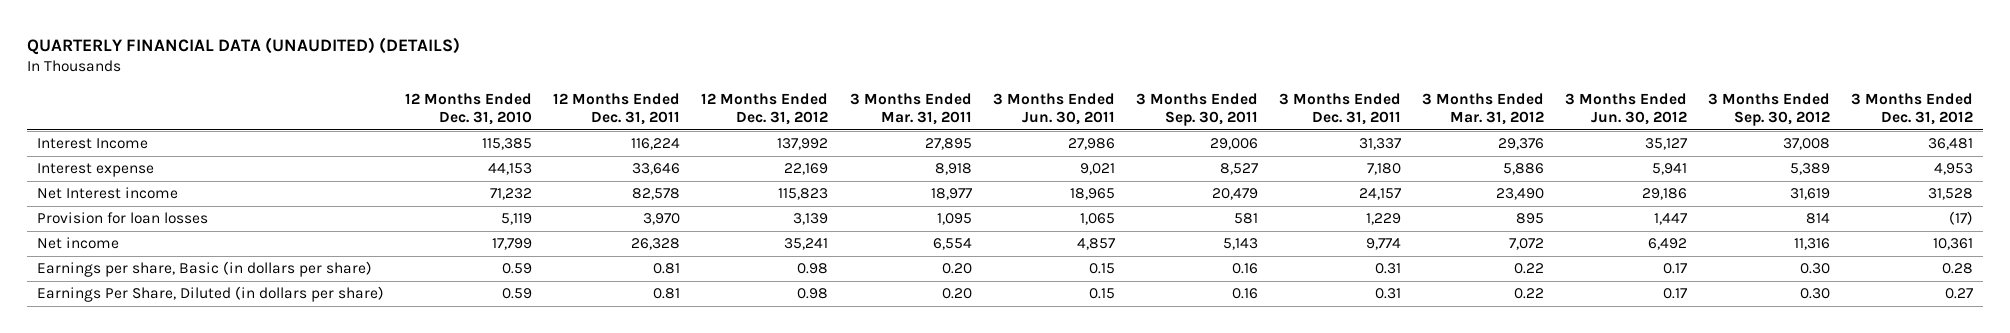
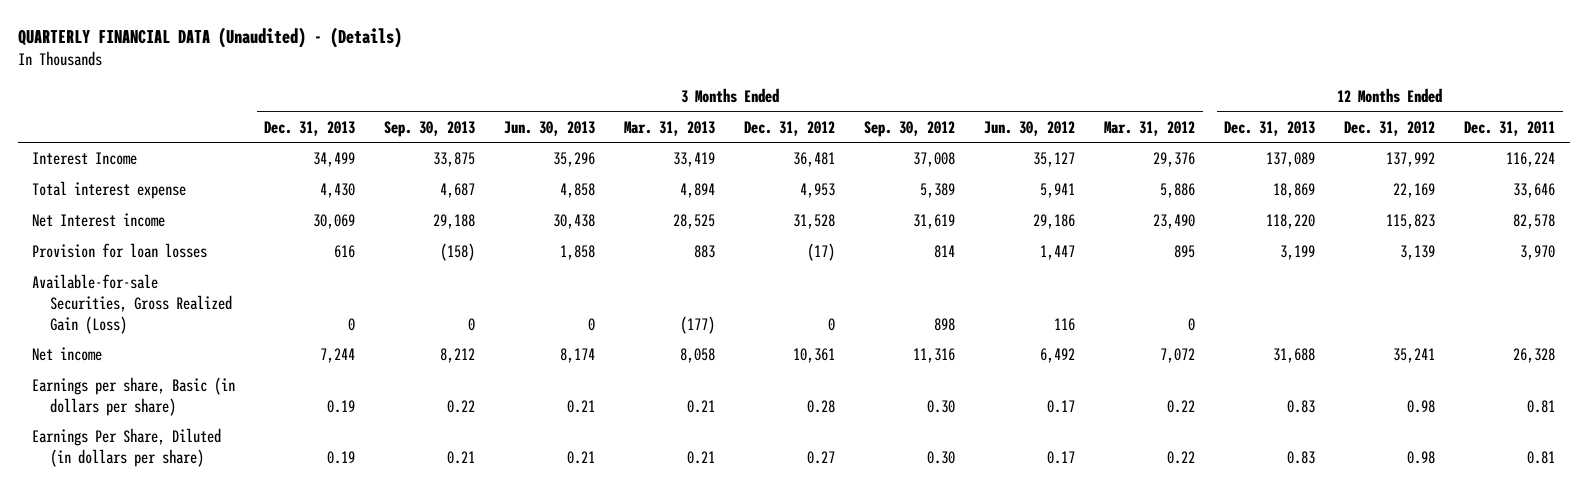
- QUARTERLY FINANCIAL DATA (UNAUDITED) (DETAILS)
+ QUARTERLY FINANCIAL DATA (Unaudited) - (Details)
- | 12 Months Ended Dec. 31, 2010 | 12 Months Ended Dec. 31, 2011 | 12 Months Ended Dec. 31, 2012 | 3 Months Ended Mar. 31, 2011 | 3 Months Ended Jun. 30, 2011 | 3 Months Ended Sep. 30, 2011 | 3 Months Ended Dec. 31, 2011 | 3 Months Ended Mar. 31, 2012 | 3 Months Ended Jun. 30, 2012 | 3 Months Ended Sep. 30, 2012 | 3 Months Ended Dec. 31, 2012
+ | 3 Months Ended Dec. 31, 2013 | 3 Months Ended Sep. 30, 2013 | 3 Months Ended Jun. 30, 2013 | 3 Months Ended Mar. 31, 2013 | 3 Months Ended Dec. 31, 2012 | 3 Months Ended Sep. 30, 2012 | 3 Months Ended Jun. 30, 2012 | 3 Months Ended Mar. 31, 2012 | 12 Months Ended Dec. 31, 2013 | 12 Months Ended Dec. 31, 2012 | 12 Months Ended Dec. 31, 2011
- Interest expense | 44,153 | 33,646 | 22,169 | 8,918 | 9,021 | 8,527 | 7,180 | 5,886 | 5,941 | 5,389 | 4,953
+ Total interest expense | 4,430 | 4,687 | 4,858 | 4,894 | 4,953 | 5,389 | 5,941 | 5,886 | 18,869 | 22,169 | 33,646
+ Available-for-sale Securities, Gross Realized Gain (Loss) | 0 | 0 | 0 | (177) | 0 | 898 | 116 | 0 | | |

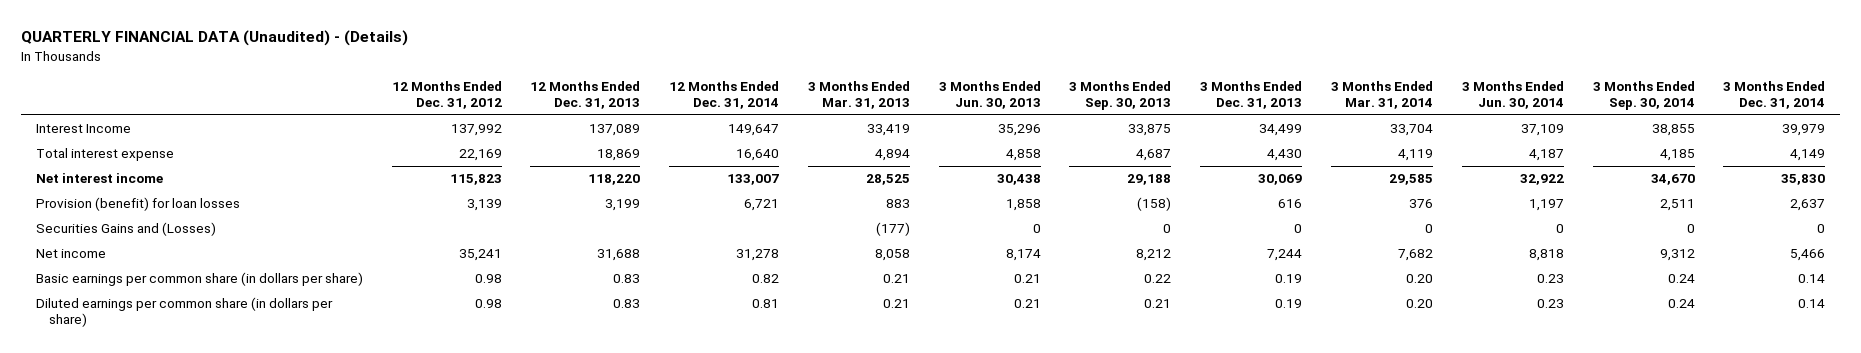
- | 3 Months Ended Dec. 31, 2013 | 3 Months Ended Sep. 30, 2013 | 3 Months Ended Jun. 30, 2013 | 3 Months Ended Mar. 31, 2013 | 3 Months Ended Dec. 31, 2012 | 3 Months Ended Sep. 30, 2012 | 3 Months Ended Jun. 30, 2012 | 3 Months Ended Mar. 31, 2012 | 12 Months Ended Dec. 31, 2013 | 12 Months Ended Dec. 31, 2012 | 12 Months Ended Dec. 31, 2011
+ | 12 Months Ended Dec. 31, 2012 | 12 Months Ended Dec. 31, 2013 | 12 Months Ended Dec. 31, 2014 | 3 Months Ended Mar. 31, 2013 | 3 Months Ended Jun. 30, 2013 | 3 Months Ended Sep. 30, 2013 | 3 Months Ended Dec. 31, 2013 | 3 Months Ended Mar. 31, 2014 | 3 Months Ended Jun. 30, 2014 | 3 Months Ended Sep. 30, 2014 | 3 Months Ended Dec. 31, 2014
- Net Interest income | 30,069 | 29,188 | 30,438 | 28,525 | 31,528 | 31,619 | 29,186 | 23,490 | 118,220 | 115,823 | 82,578
- Provision for loan losses | 616 | (158) | 1,858 | 883 | (17) | 814 | 1,447 | 895 | 3,199 | 3,139 | 3,970
- Available-for-sale Securities, Gross Realized Gain (Loss) | 0 | 0 | 0 | (177) | 0 | 898 | 116 | 0 | | |
+ Net interest income | 115,823 | 118,220 | 133,007 | 28,525 | 30,438 | 29,188 | 30,069 | 29,585 | 32,922 | 34,670 | 35,830
+ Provision (benefit) for loan losses | 3,139 | 3,199 | 6,721 | 883 | 1,858 | (158) | 616 | 376 | 1,197 | 2,511 | 2,637
+ Securities Gains and (Losses) | | | | (177) | 0 | 0 | 0 | 0 | 0 | 0 | 0
- Earnings per share, Basic (in dollars per share) | 0.19 | 0.22 | 0.21 | 0.21 | 0.28 | 0.30 | 0.17 | 0.22 | 0.83 | 0.98 | 0.81
- Earnings Per Share, Diluted (in dollars per share) | 0.19 | 0.21 | 0.21 | 0.21 | 0.27 | 0.30 | 0.17 | 0.22 | 0.83 | 0.98 | 0.81
+ Basic earnings per common share (in dollars per share) | 0.98 | 0.83 | 0.82 | 0.21 | 0.21 | 0.22 | 0.19 | 0.20 | 0.23 | 0.24 | 0.14
+ Diluted earnings per common share (in dollars per share) | 0.98 | 0.83 | 0.81 | 0.21 | 0.21 | 0.21 | 0.19 | 0.20 | 0.23 | 0.24 | 0.14

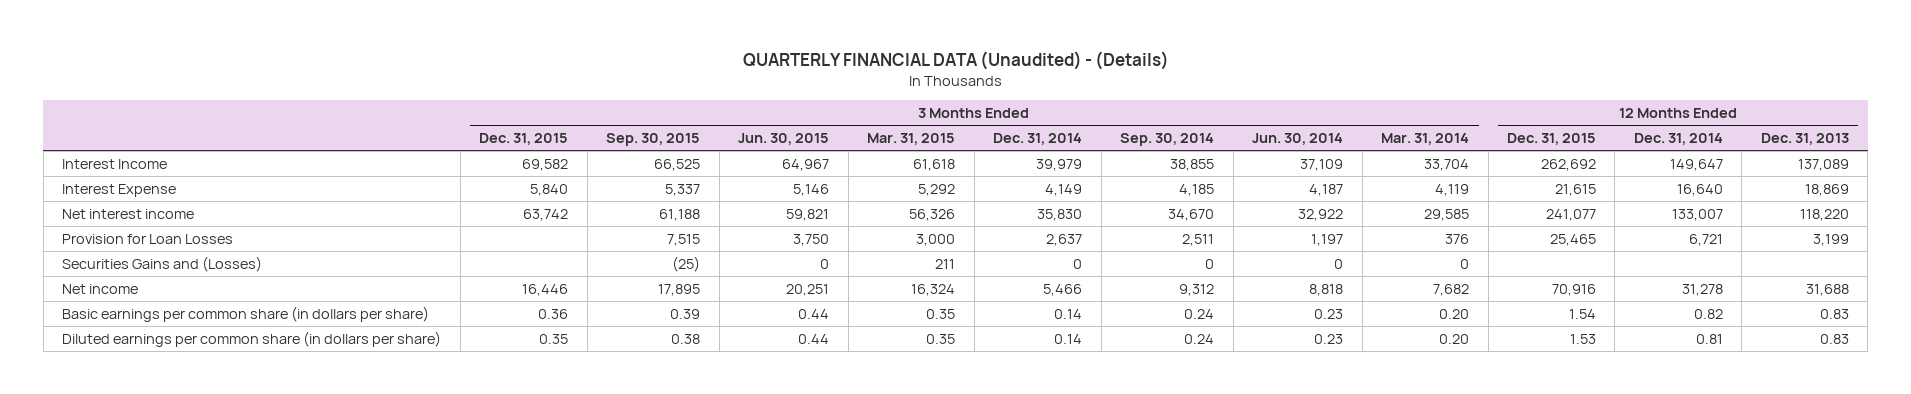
- | 12 Months Ended Dec. 31, 2012 | 12 Months Ended Dec. 31, 2013 | 12 Months Ended Dec. 31, 2014 | 3 Months Ended Mar. 31, 2013 | 3 Months Ended Jun. 30, 2013 | 3 Months Ended Sep. 30, 2013 | 3 Months Ended Dec. 31, 2013 | 3 Months Ended Mar. 31, 2014 | 3 Months Ended Jun. 30, 2014 | 3 Months Ended Sep. 30, 2014 | 3 Months Ended Dec. 31, 2014
+ | 3 Months Ended Dec. 31, 2015 | 3 Months Ended Sep. 30, 2015 | 3 Months Ended Jun. 30, 2015 | 3 Months Ended Mar. 31, 2015 | 3 Months Ended Dec. 31, 2014 | 3 Months Ended Sep. 30, 2014 | 3 Months Ended Jun. 30, 2014 | 3 Months Ended Mar. 31, 2014 | 12 Months Ended Dec. 31, 2015 | 12 Months Ended Dec. 31, 2014 | 12 Months Ended Dec. 31, 2013
- Total interest expense | 22,169 | 18,869 | 16,640 | 4,894 | 4,858 | 4,687 | 4,430 | 4,119 | 4,187 | 4,185 | 4,149
+ Interest Expense | 5,840 | 5,337 | 5,146 | 5,292 | 4,149 | 4,185 | 4,187 | 4,119 | 21,615 | 16,640 | 18,869
- Provision (benefit) for loan losses | 3,139 | 3,199 | 6,721 | 883 | 1,858 | (158) | 616 | 376 | 1,197 | 2,511 | 2,637
+ Provision for Loan Losses | | 7,515 | 3,750 | 3,000 | 2,637 | 2,511 | 1,197 | 376 | 25,465 | 6,721 | 3,199

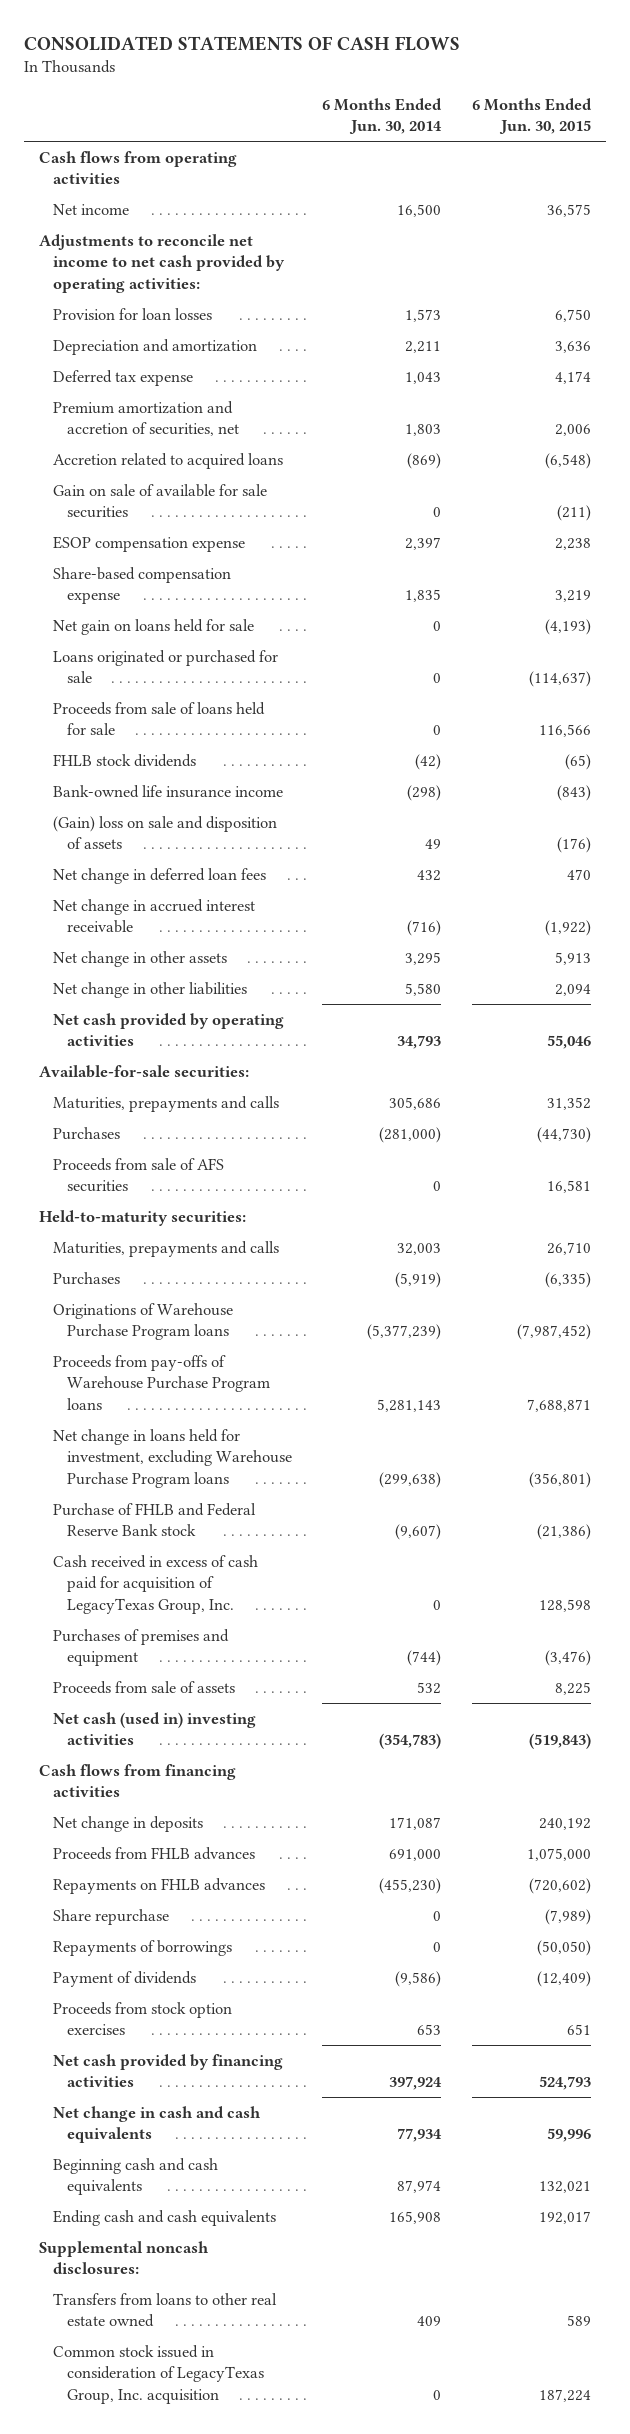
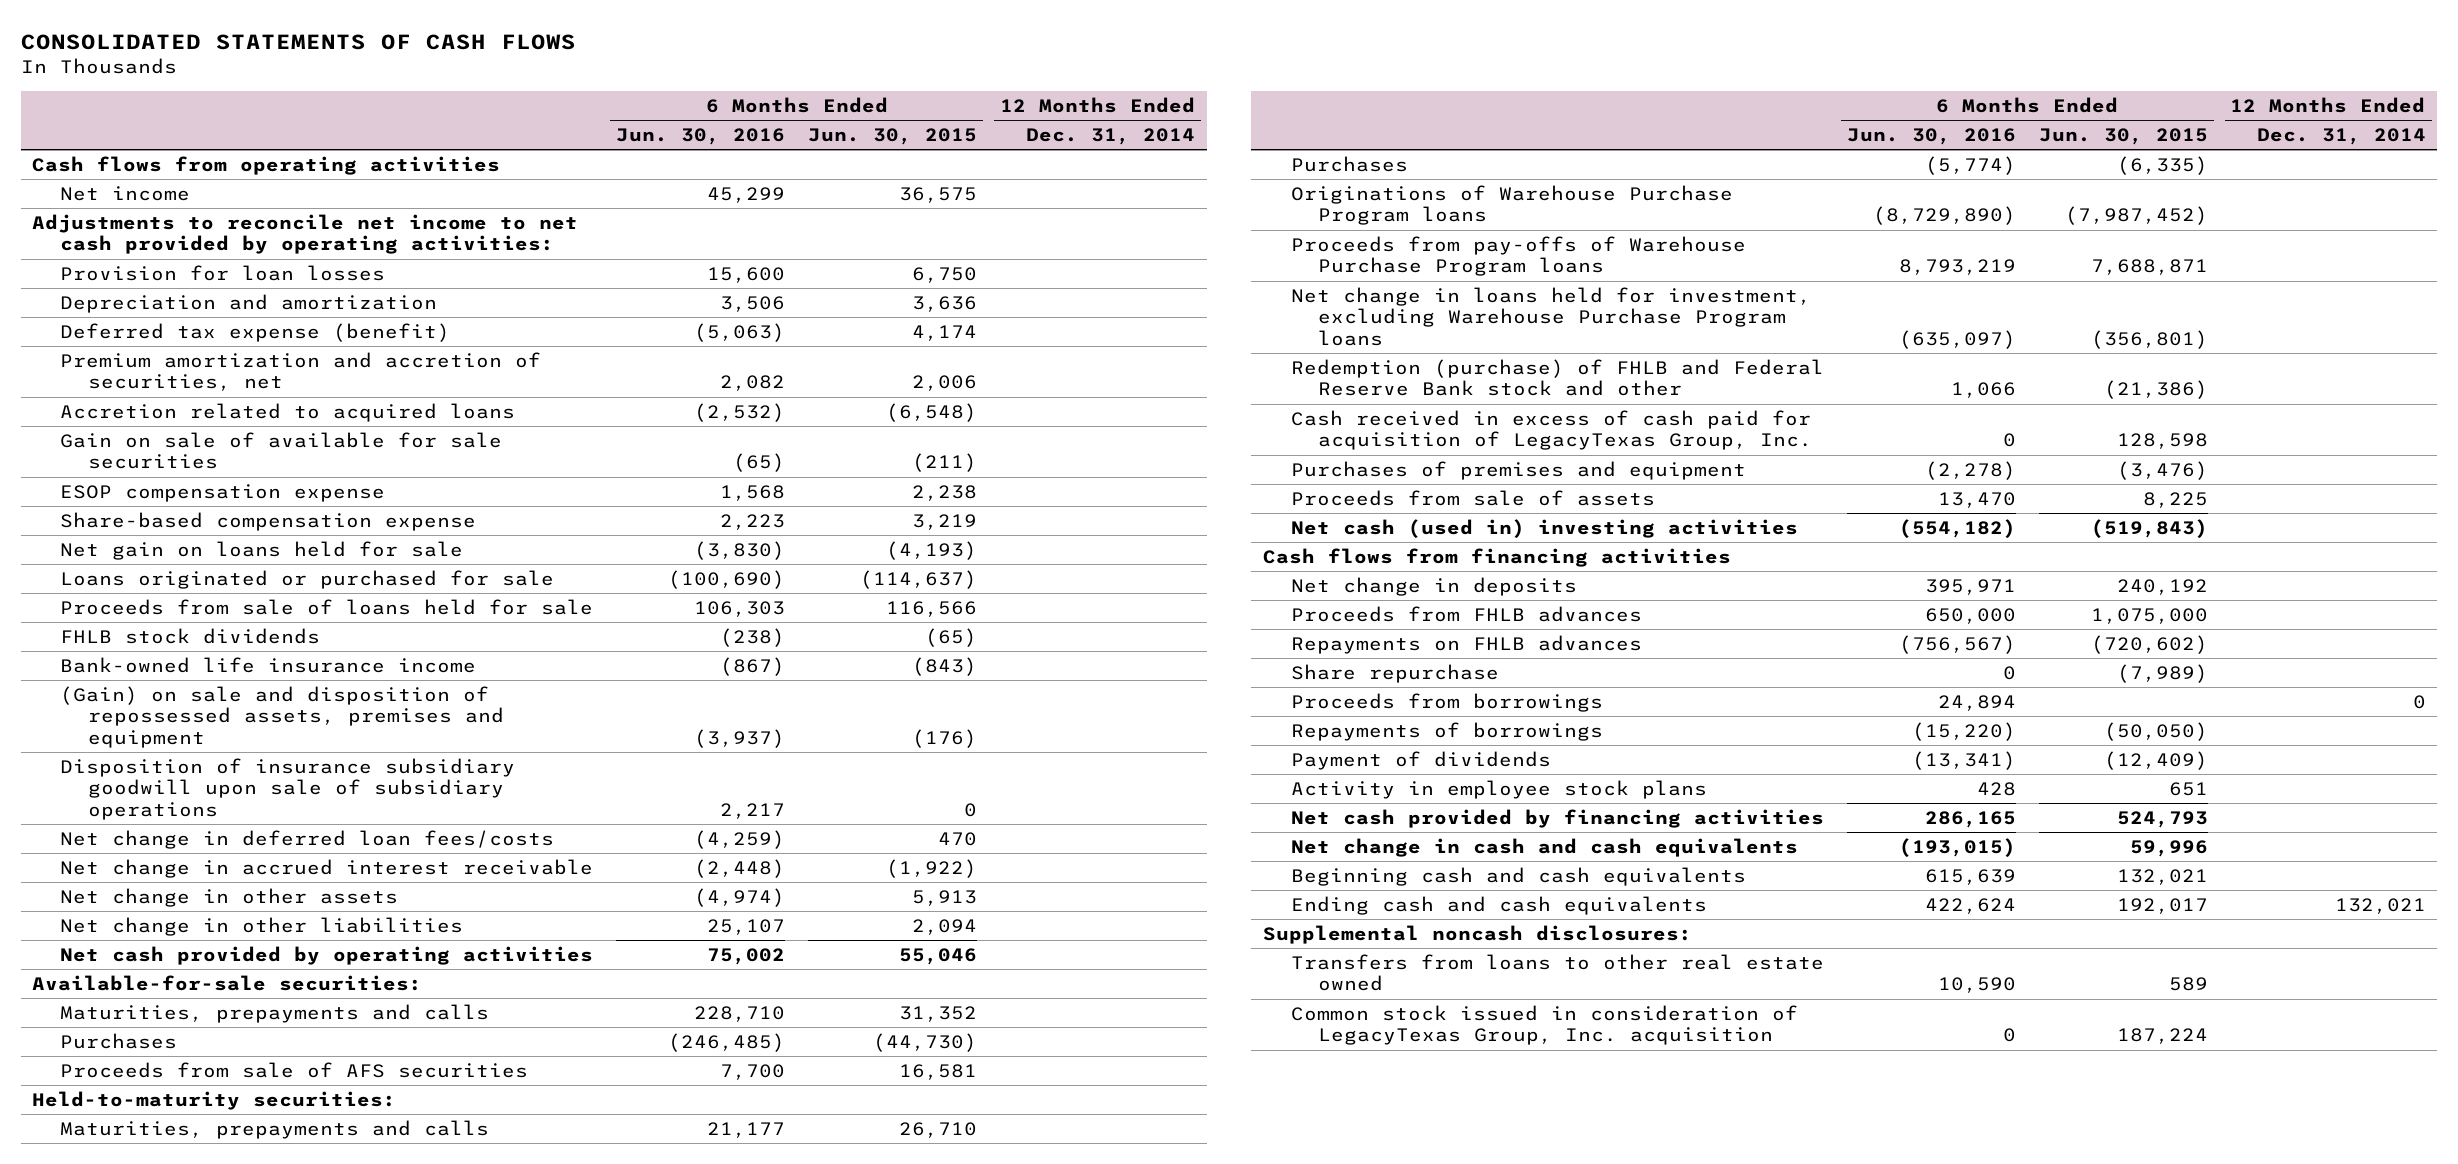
- | 6 Months Ended Jun. 30, 2014 | 6 Months Ended Jun. 30, 2015
+ | 6 Months Ended Jun. 30, 2016 | 6 Months Ended Jun. 30, 2015 | 12 Months Ended Dec. 31, 2014
- Deferred tax expense | 1,043 | 4,174
+ Deferred tax expense (benefit) | (5,063) | 4,174 |
- (Gain) loss on sale and disposition of assets | 49 | (176)
- Net change in deferred loan fees | 432 | 470
+ (Gain) on sale and disposition of repossessed assets, premises and equipment | (3,937) | (176) |
+ Disposition of insurance subsidiary goodwill upon sale of subsidiary operations | 2,217 | 0 |
+ Net change in deferred loan fees/costs | (4,259) | 470 |
- Purchase of FHLB and Federal Reserve Bank stock | (9,607) | (21,386)
+ Redemption (purchase) of FHLB and Federal Reserve Bank stock and other | 1,066 | (21,386) |
+ Proceeds from borrowings | 24,894 | | 0
- Proceeds from stock option exercises | 653 | 651
+ Activity in employee stock plans | 428 | 651 |

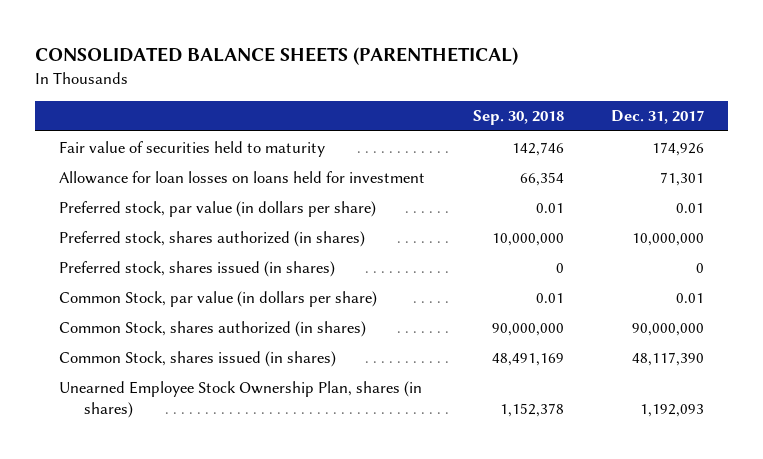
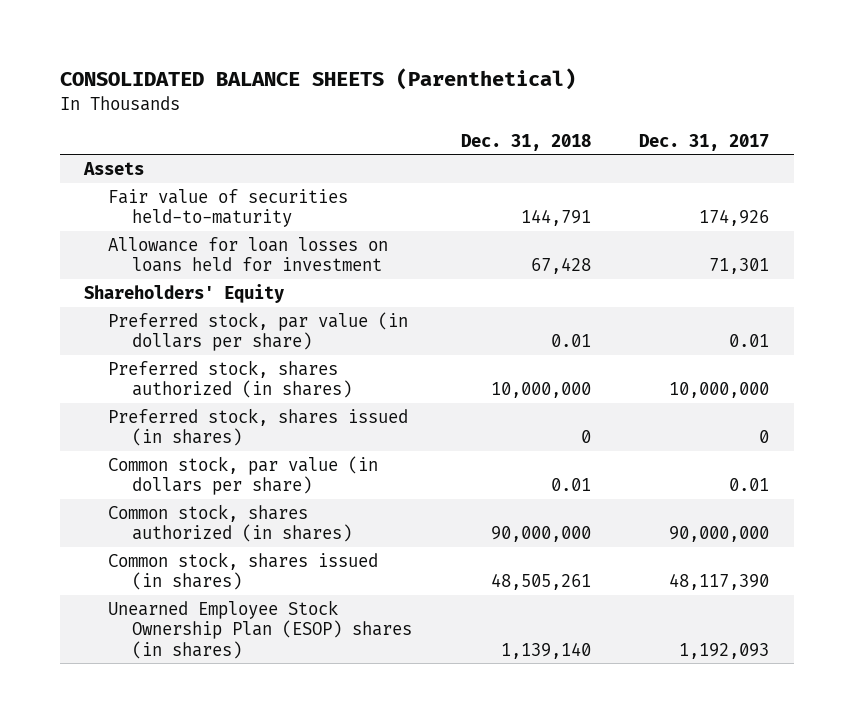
- CONSOLIDATED BALANCE SHEETS (PARENTHETICAL)
+ CONSOLIDATED BALANCE SHEETS (Parenthetical)
- | Sep. 30, 2018 | Dec. 31, 2017
+ | Dec. 31, 2018 | Dec. 31, 2017
- Fair value of securities held to maturity | 142,746 | 174,926
+ Assets
+ Fair value of securities held-to-maturity | 144,791 | 174,926
+ Shareholders' Equity
- Common Stock, par value (in dollars per share) | 0.01 | 0.01
- Common Stock, shares authorized (in shares) | 90,000,000 | 90,000,000
- Common Stock, shares issued (in shares) | 48,491,169 | 48,117,390
- Unearned Employee Stock Ownership Plan, shares (in shares) | 1,152,378 | 1,192,093
+ Common stock, par value (in dollars per share) | 0.01 | 0.01
+ Common stock, shares authorized (in shares) | 90,000,000 | 90,000,000
+ Common stock, shares issued (in shares) | 48,505,261 | 48,117,390
+ Unearned Employee Stock Ownership Plan (ESOP) shares (in shares) | 1,139,140 | 1,192,093

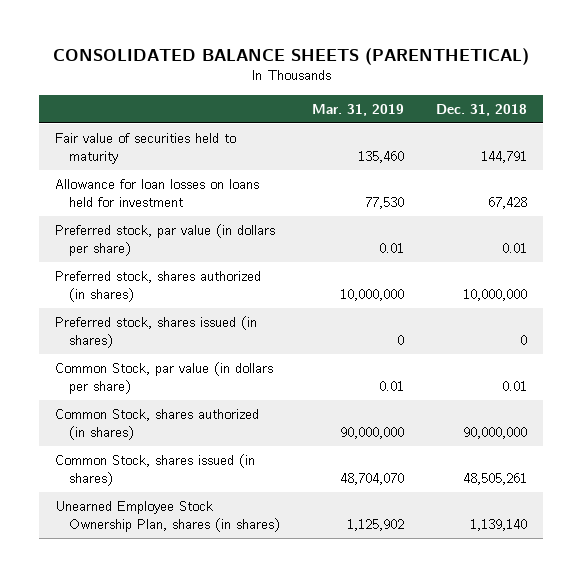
- CONSOLIDATED BALANCE SHEETS (Parenthetical)
+ CONSOLIDATED BALANCE SHEETS (PARENTHETICAL)
- | Dec. 31, 2018 | Dec. 31, 2017
+ | Mar. 31, 2019 | Dec. 31, 2018
- Assets
- Fair value of securities held-to-maturity | 144,791 | 174,926
+ Fair value of securities held to maturity | 135,460 | 144,791
- Shareholders' Equity
- Common stock, par value (in dollars per share) | 0.01 | 0.01
- Common stock, shares authorized (in shares) | 90,000,000 | 90,000,000
- Common stock, shares issued (in shares) | 48,505,261 | 48,117,390
- Unearned Employee Stock Ownership Plan (ESOP) shares (in shares) | 1,139,140 | 1,192,093
+ Common Stock, par value (in dollars per share) | 0.01 | 0.01
+ Common Stock, shares authorized (in shares) | 90,000,000 | 90,000,000
+ Common Stock, shares issued (in shares) | 48,704,070 | 48,505,261
+ Unearned Employee Stock Ownership Plan, shares (in shares) | 1,125,902 | 1,139,140

